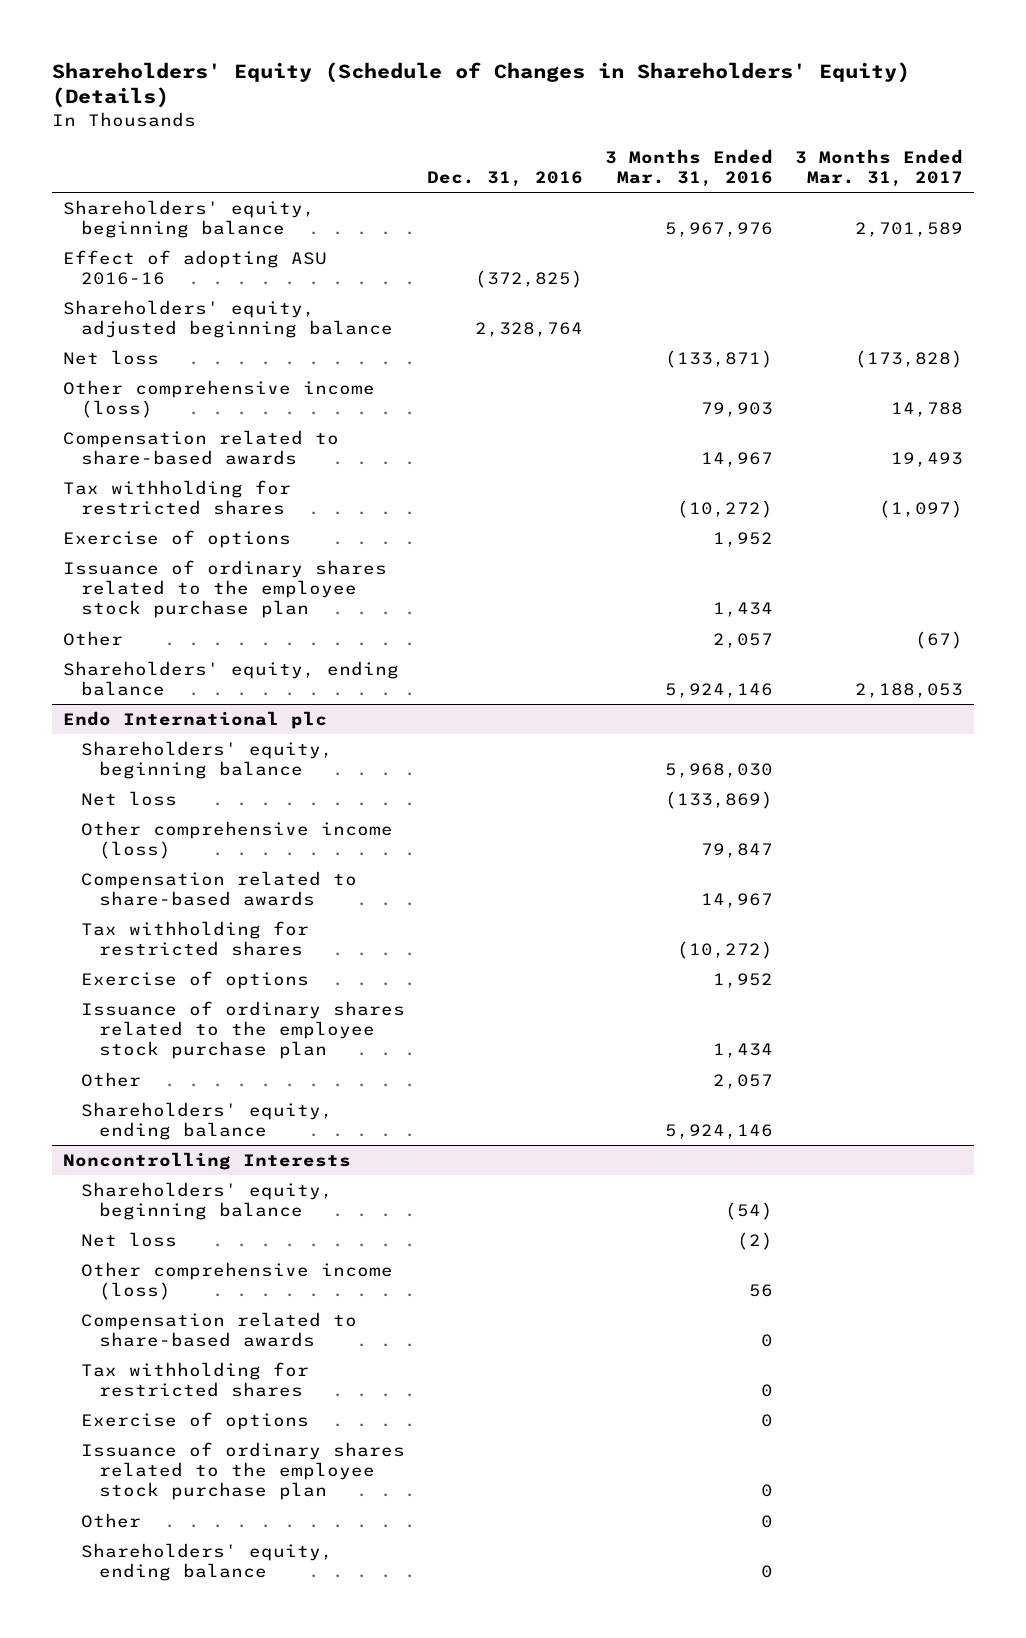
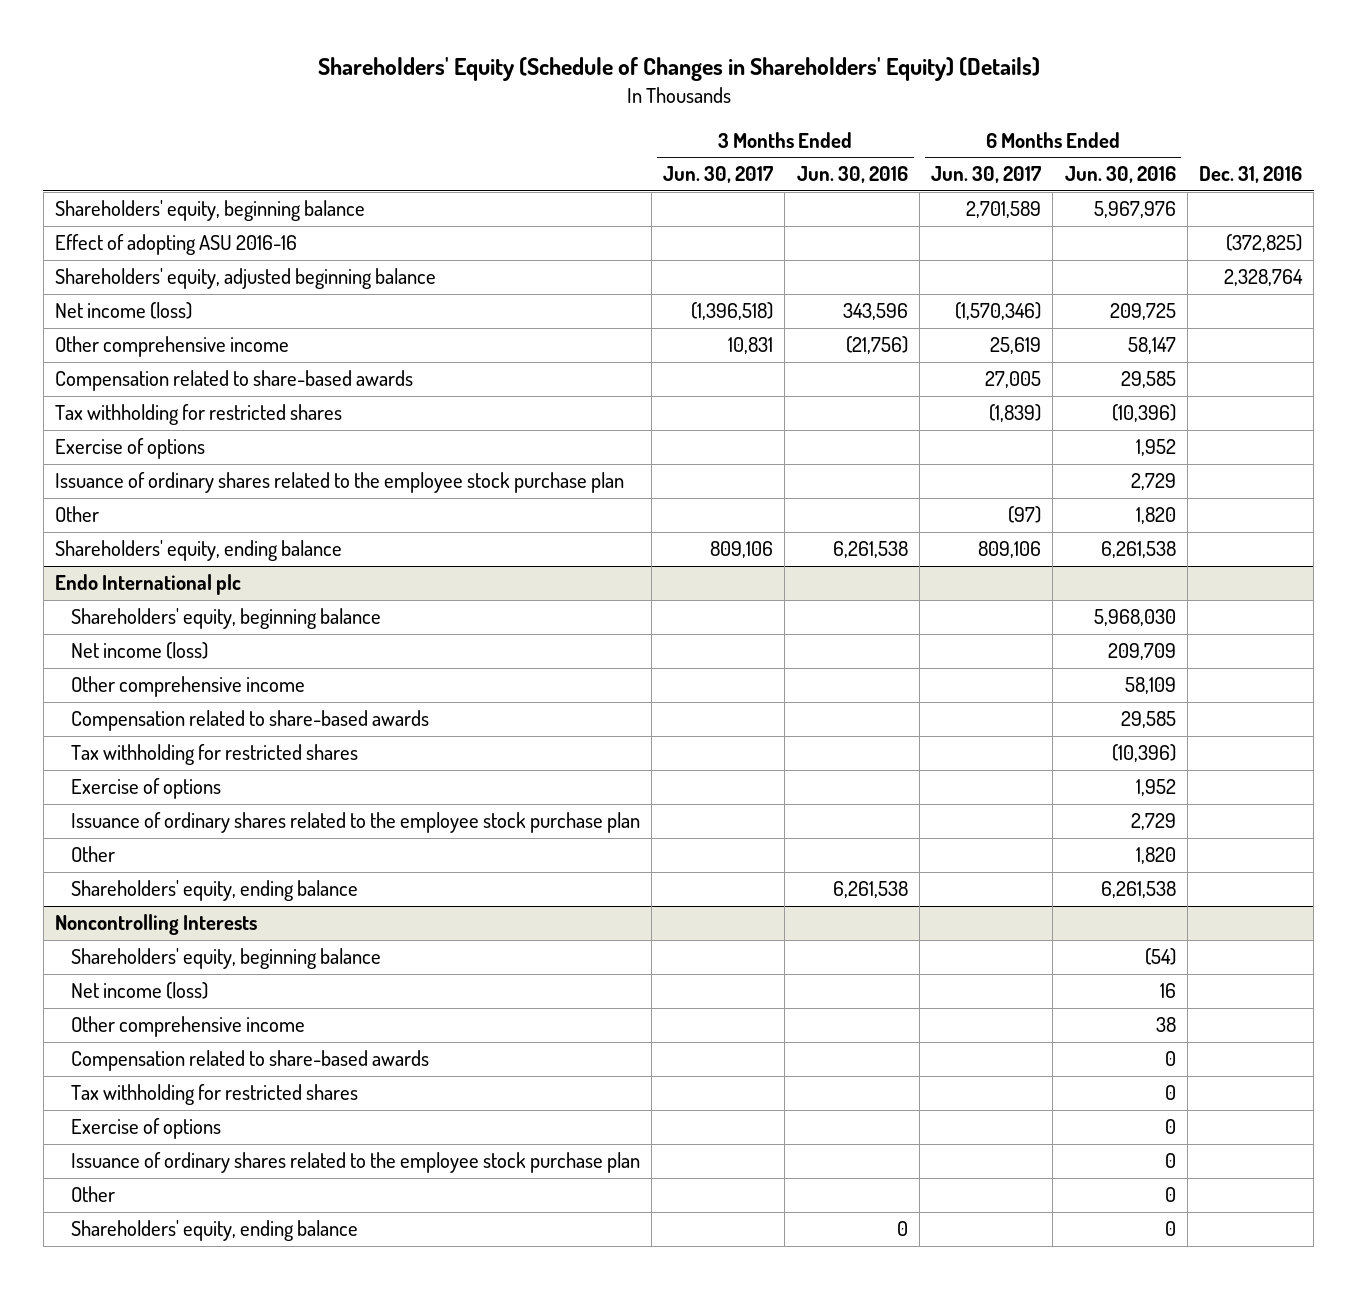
- | Dec. 31, 2016 | 3 Months Ended Mar. 31, 2016 | 3 Months Ended Mar. 31, 2017
+ | 3 Months Ended Jun. 30, 2017 | 3 Months Ended Jun. 30, 2016 | 6 Months Ended Jun. 30, 2017 | 6 Months Ended Jun. 30, 2016 | Dec. 31, 2016
- Net loss | | (133,871) | (173,828)
- Other comprehensive income (loss) | | 79,903 | 14,788
+ Net income (loss) | (1,396,518) | 343,596 | (1,570,346) | 209,725 |
+ Other comprehensive income | 10,831 | (21,756) | 25,619 | 58,147 |
@ Endo International plc
- Net loss | | (133,869) |
- Other comprehensive income (loss) | | 79,847 |
+ Net income (loss) | | | | 209,709 |
+ Other comprehensive income | | | | 58,109 |
@ Noncontrolling Interests
- Net loss | | (2) |
- Other comprehensive income (loss) | | 56 |
+ Net income (loss) | | | | 16 |
+ Other comprehensive income | | | | 38 |

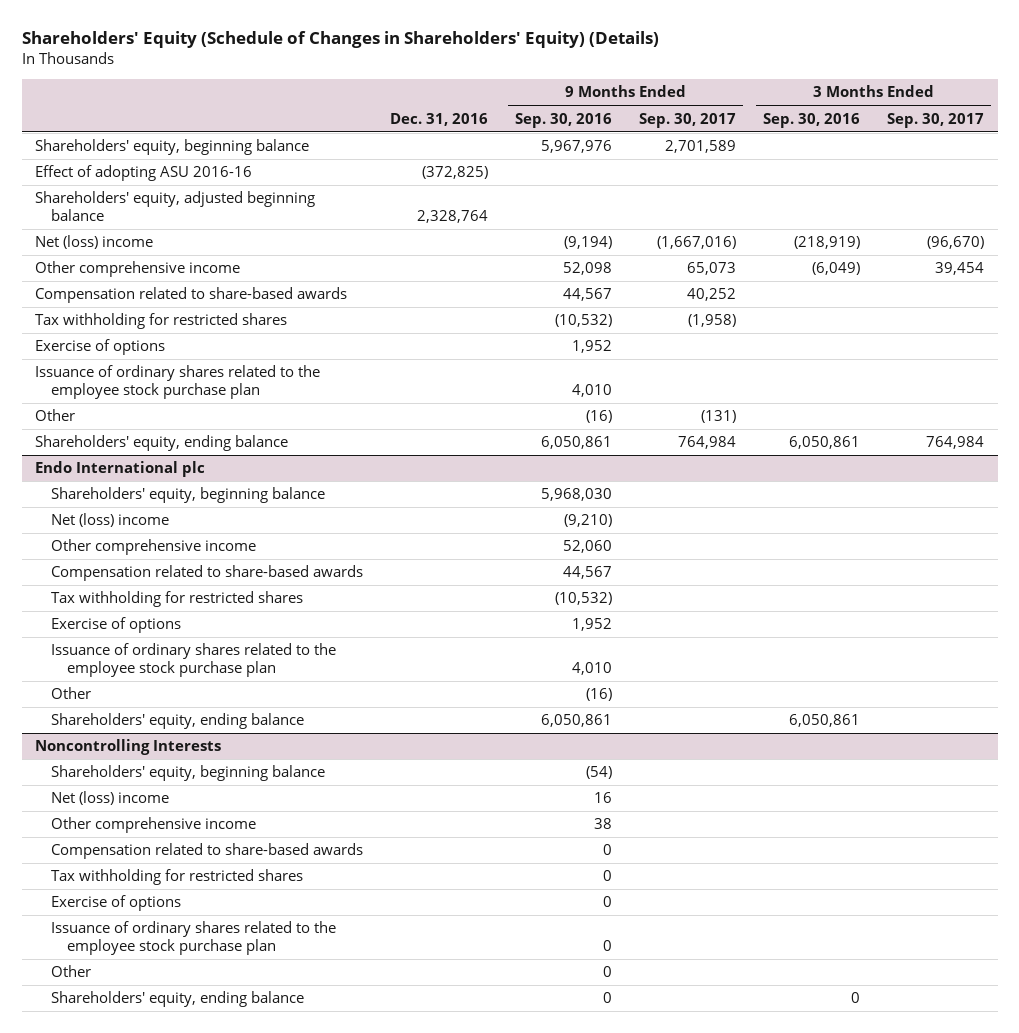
- | 3 Months Ended Jun. 30, 2017 | 3 Months Ended Jun. 30, 2016 | 6 Months Ended Jun. 30, 2017 | 6 Months Ended Jun. 30, 2016 | Dec. 31, 2016
+ | Dec. 31, 2016 | 9 Months Ended Sep. 30, 2016 | 9 Months Ended Sep. 30, 2017 | 3 Months Ended Sep. 30, 2016 | 3 Months Ended Sep. 30, 2017
- Net income (loss) | (1,396,518) | 343,596 | (1,570,346) | 209,725 |
+ Net (loss) income | | (9,194) | (1,667,016) | (218,919) | (96,670)
@ Endo International plc
- Net income (loss) | | | | 209,709 |
+ Net (loss) income | | (9,210) | | |
@ Noncontrolling Interests
- Net income (loss) | | | | 16 |
+ Net (loss) income | | 16 | | |

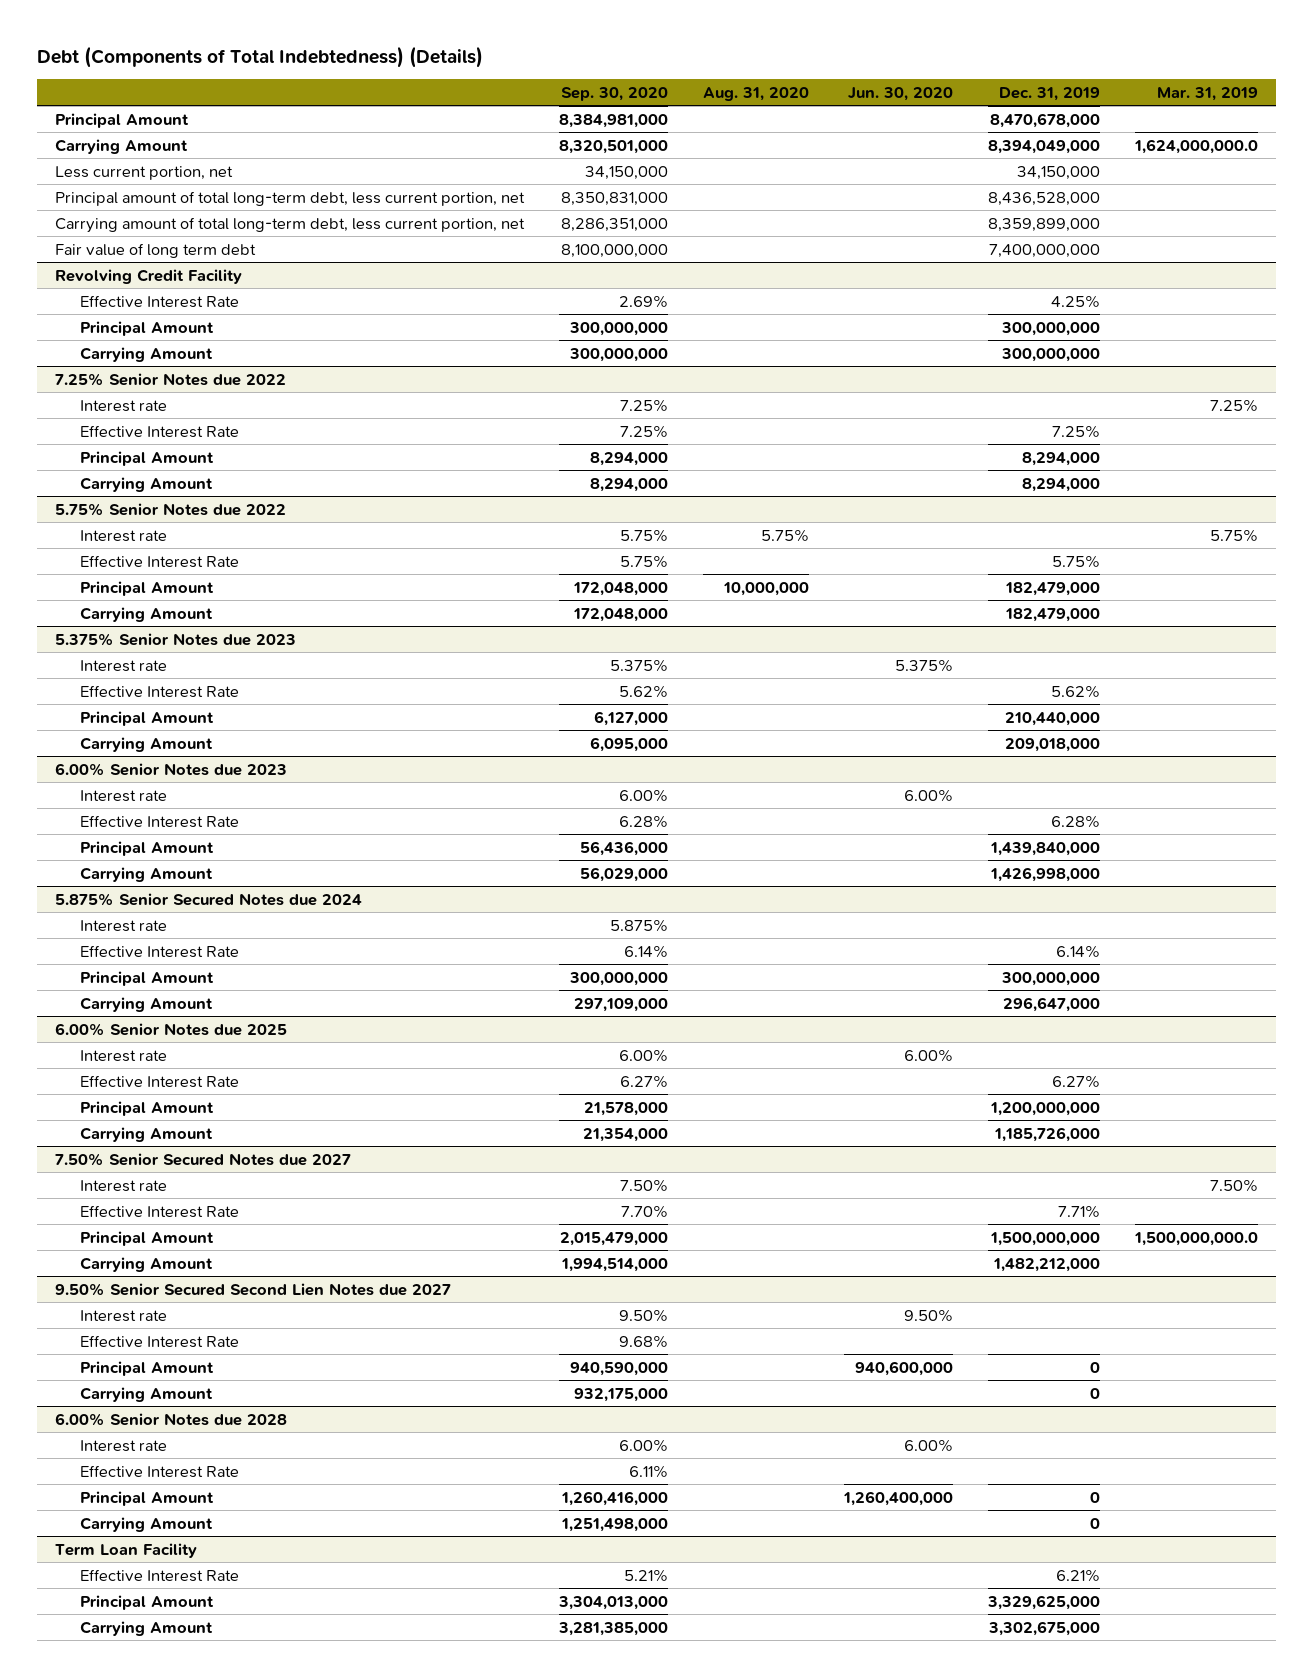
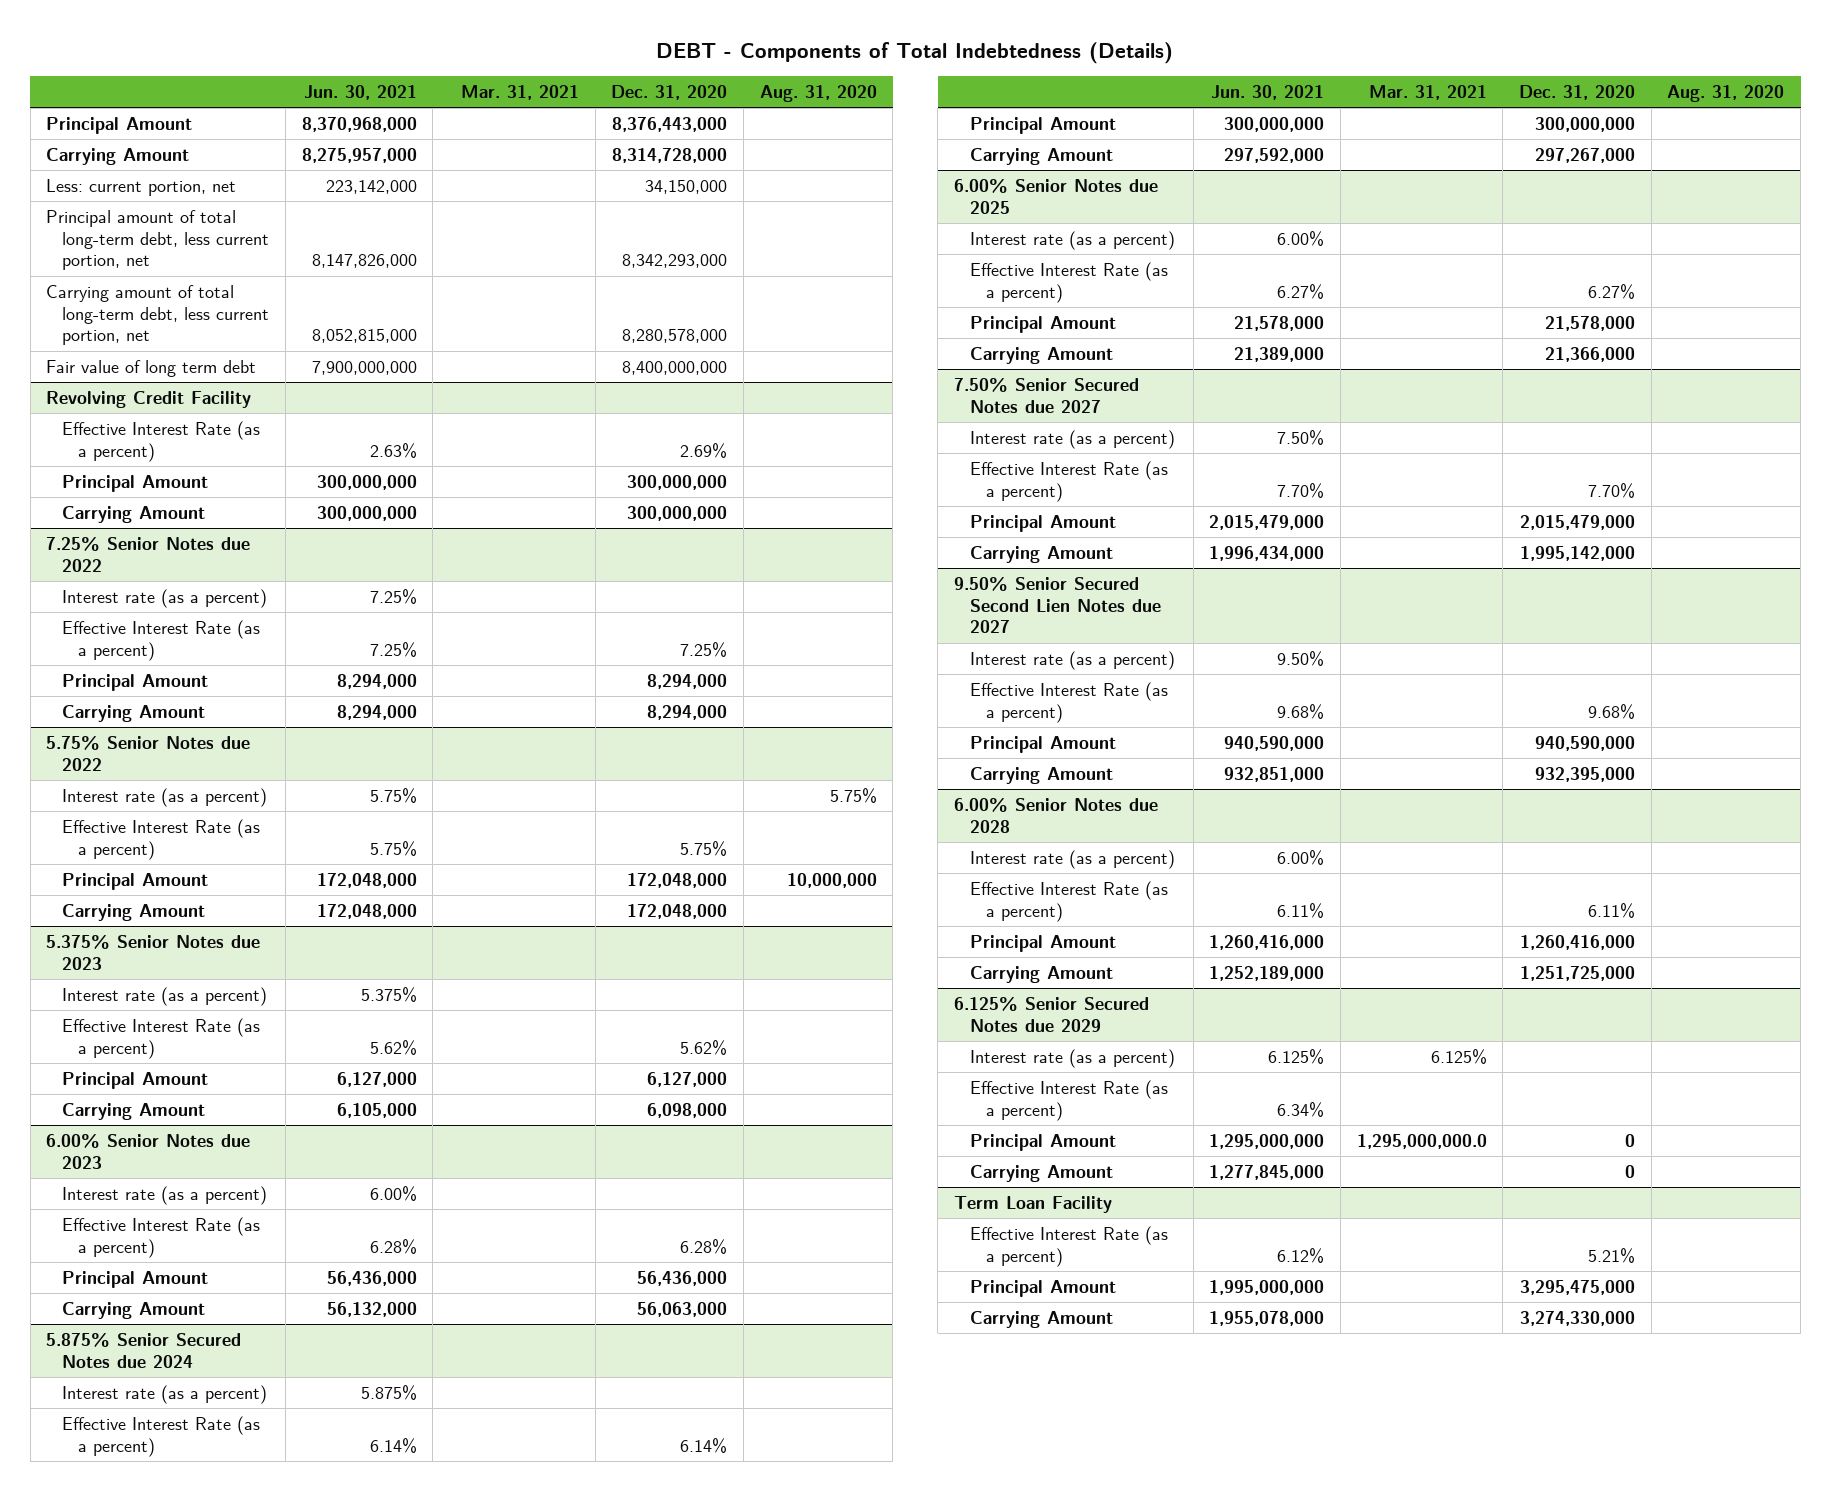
- Debt (Components of Total Indebtedness) (Details)
+ DEBT - Components of Total Indebtedness (Details)
- | Sep. 30, 2020 | Aug. 31, 2020 | Jun. 30, 2020 | Dec. 31, 2019 | Mar. 31, 2019
+ | Jun. 30, 2021 | Mar. 31, 2021 | Dec. 31, 2020 | Aug. 31, 2020
- Less current portion, net | 34,150,000 | | | 34,150,000 |
+ Less: current portion, net | 223,142,000 | | 34,150,000 |
@ Revolving Credit Facility
- Effective Interest Rate | 2.69% | | | 4.25% |
+ Effective Interest Rate (as a percent) | 2.63% | | 2.69% |
@ 7.25% Senior Notes due 2022
- Interest rate | 7.25% | | | | 7.25%
- Effective Interest Rate | 7.25% | | | 7.25% |
+ Interest rate (as a percent) | 7.25% | | |
+ Effective Interest Rate (as a percent) | 7.25% | | 7.25% |
@ 5.75% Senior Notes due 2022
- Interest rate | 5.75% | 5.75% | | | 5.75%
- Effective Interest Rate | 5.75% | | | 5.75% |
+ Interest rate (as a percent) | 5.75% | | | 5.75%
+ Effective Interest Rate (as a percent) | 5.75% | | 5.75% |
@ 5.375% Senior Notes due 2023
- Interest rate | 5.375% | | 5.375% | |
- Effective Interest Rate | 5.62% | | | 5.62% |
+ Interest rate (as a percent) | 5.375% | | |
+ Effective Interest Rate (as a percent) | 5.62% | | 5.62% |
@ 6.00% Senior Notes due 2023
- Interest rate | 6.00% | | 6.00% | |
- Effective Interest Rate | 6.28% | | | 6.28% |
+ Interest rate (as a percent) | 6.00% | | |
+ Effective Interest Rate (as a percent) | 6.28% | | 6.28% |
@ 5.875% Senior Secured Notes due 2024
- Interest rate | 5.875% | | | |
- Effective Interest Rate | 6.14% | | | 6.14% |
+ Interest rate (as a percent) | 5.875% | | |
+ Effective Interest Rate (as a percent) | 6.14% | | 6.14% |
@ 6.00% Senior Notes due 2025
- Interest rate | 6.00% | | 6.00% | |
- Effective Interest Rate | 6.27% | | | 6.27% |
+ Interest rate (as a percent) | 6.00% | | |
+ Effective Interest Rate (as a percent) | 6.27% | | 6.27% |
@ 7.50% Senior Secured Notes due 2027
- Interest rate | 7.50% | | | | 7.50%
- Effective Interest Rate | 7.70% | | | 7.71% |
+ Interest rate (as a percent) | 7.50% | | |
+ Effective Interest Rate (as a percent) | 7.70% | | 7.70% |
@ 9.50% Senior Secured Second Lien Notes due 2027
- Interest rate | 9.50% | | 9.50% | |
- Effective Interest Rate | 9.68% | | | |
+ Interest rate (as a percent) | 9.50% | | |
+ Effective Interest Rate (as a percent) | 9.68% | | 9.68% |
@ 6.00% Senior Notes due 2028
- Interest rate | 6.00% | | 6.00% | |
- Effective Interest Rate | 6.11% | | | |
+ Interest rate (as a percent) | 6.00% | | |
+ Effective Interest Rate (as a percent) | 6.11% | | 6.11% |
+ 6.125% Senior Secured Notes due 2029
+ Interest rate (as a percent) | 6.125% | 6.125% | |
+ Effective Interest Rate (as a percent) | 6.34% | | |
+ Principal Amount | 1,295,000,000 | 1,295,000,000.0 | 0 |
+ Carrying Amount | 1,277,845,000 | | 0 |
@ Term Loan Facility
- Effective Interest Rate | 5.21% | | | 6.21% |
+ Effective Interest Rate (as a percent) | 6.12% | | 5.21% |

